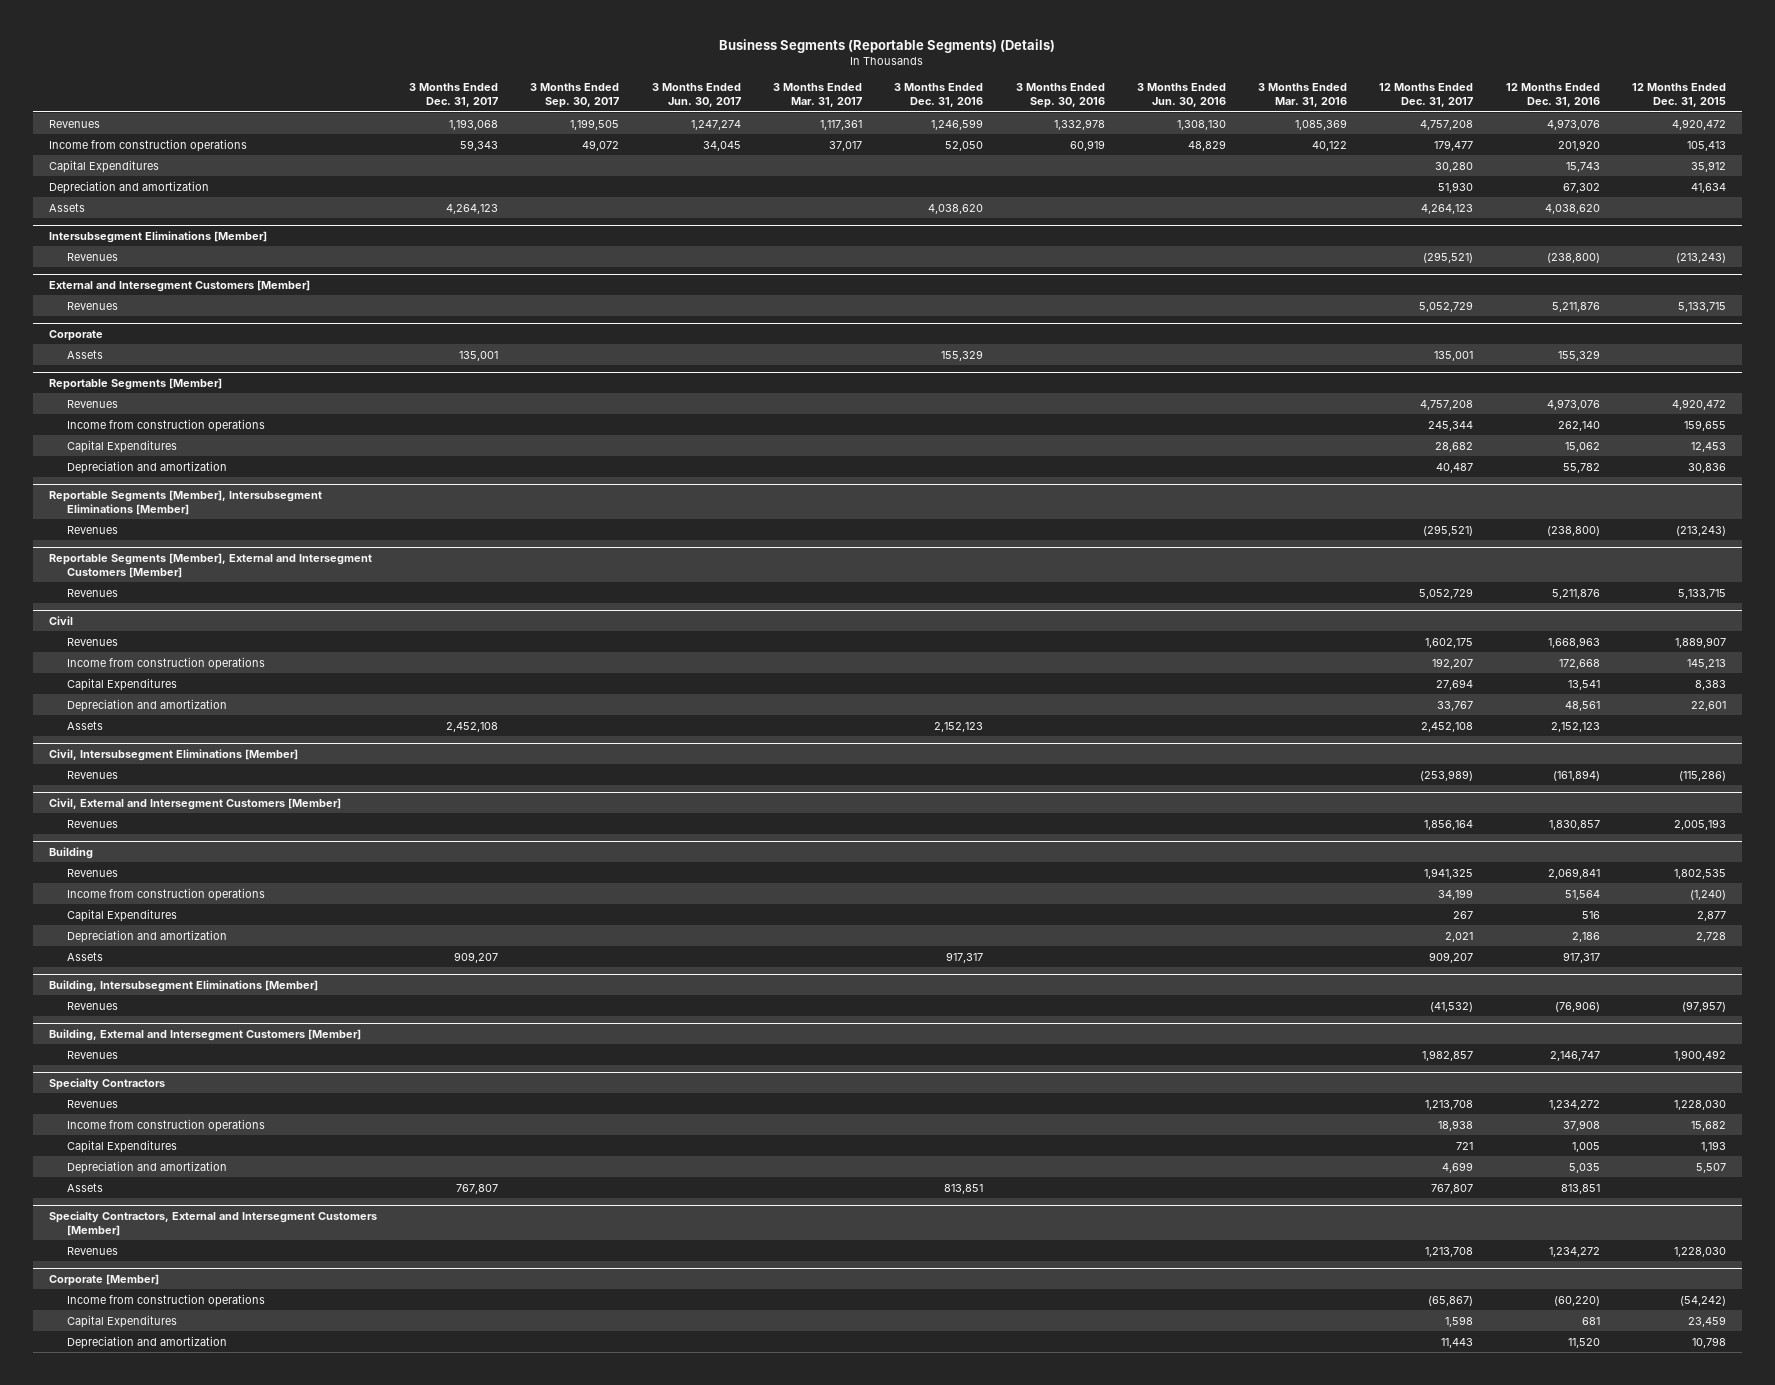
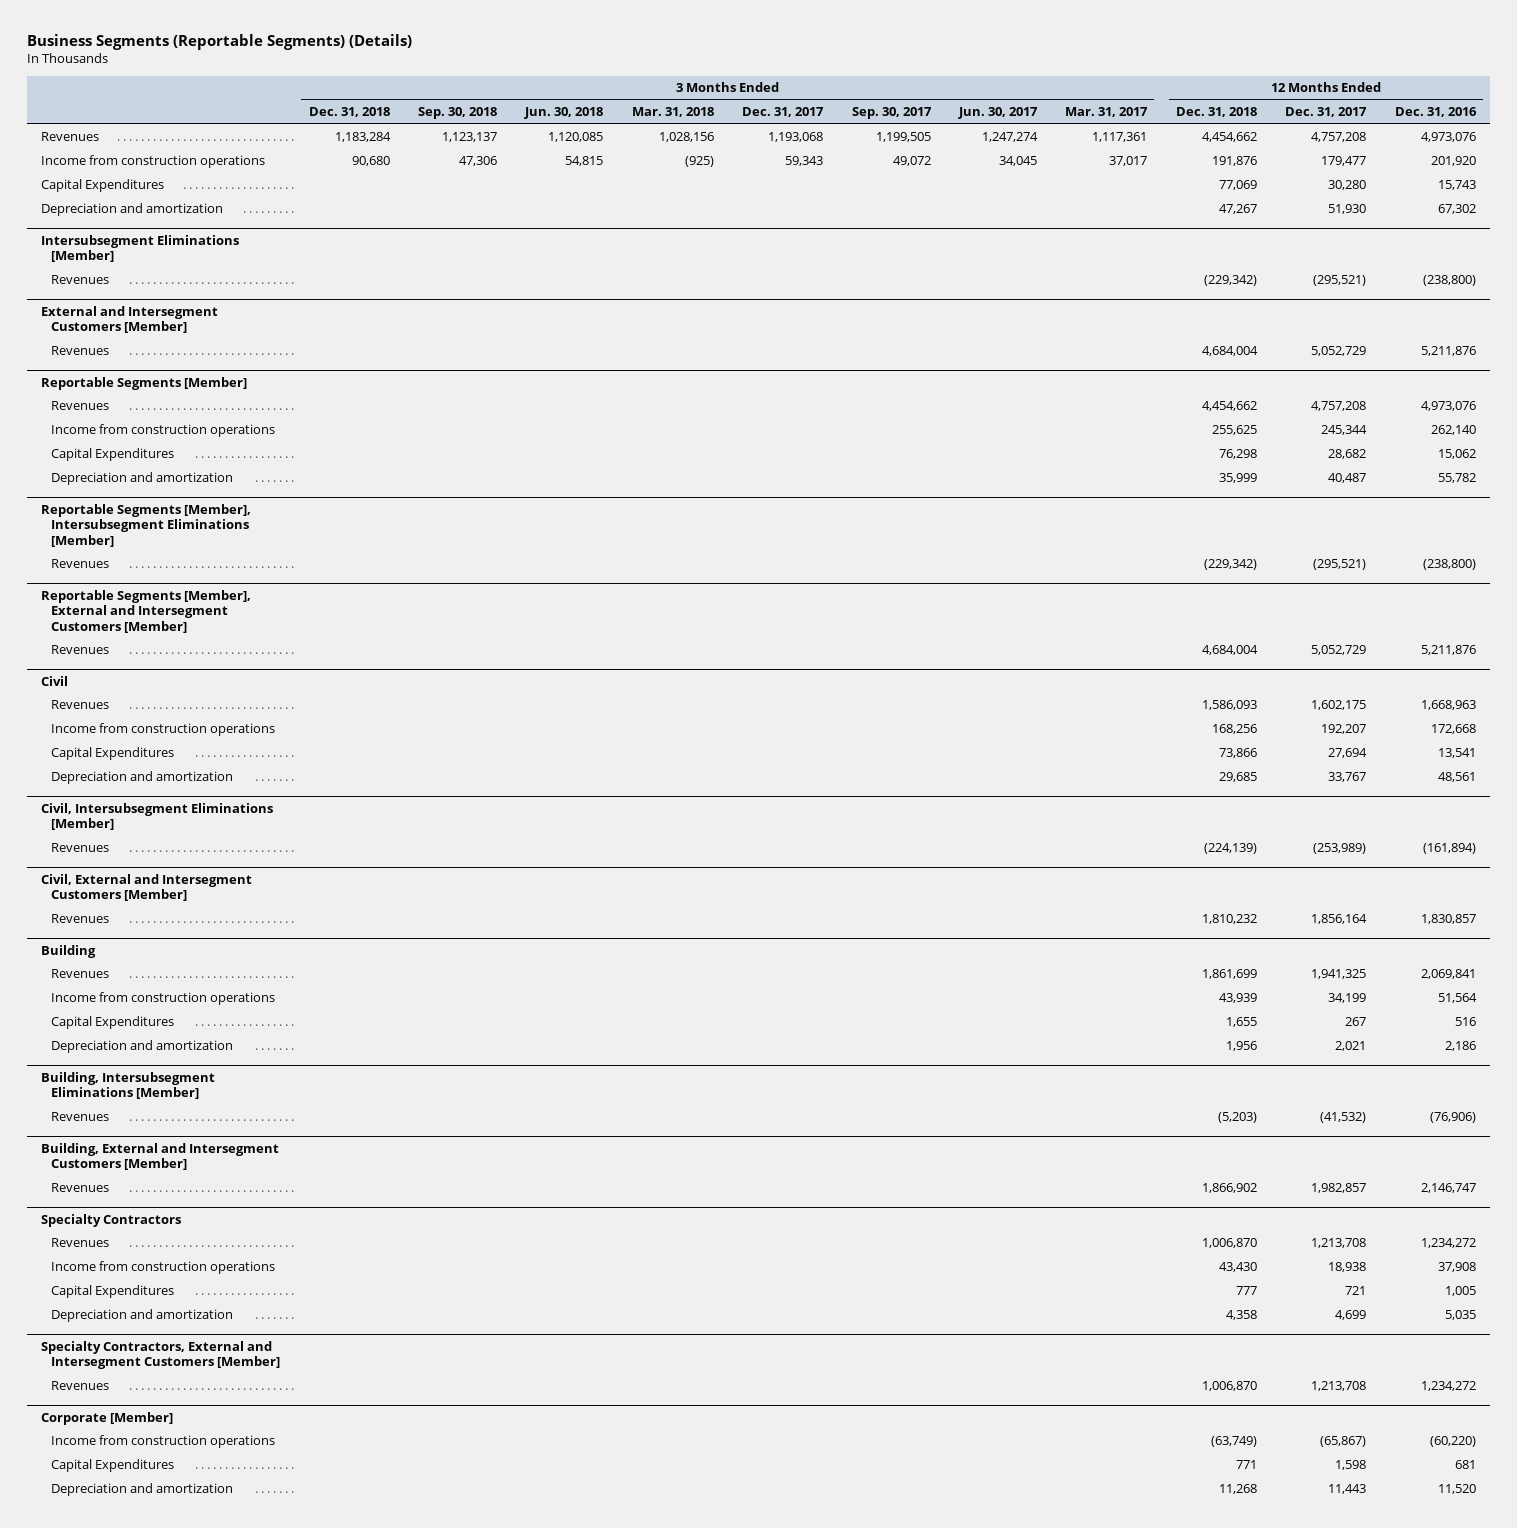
- | 3 Months Ended Dec. 31, 2017 | 3 Months Ended Sep. 30, 2017 | 3 Months Ended Jun. 30, 2017 | 3 Months Ended Mar. 31, 2017 | 3 Months Ended Dec. 31, 2016 | 3 Months Ended Sep. 30, 2016 | 3 Months Ended Jun. 30, 2016 | 3 Months Ended Mar. 31, 2016 | 12 Months Ended Dec. 31, 2017 | 12 Months Ended Dec. 31, 2016 | 12 Months Ended Dec. 31, 2015
+ | 3 Months Ended Dec. 31, 2018 | 3 Months Ended Sep. 30, 2018 | 3 Months Ended Jun. 30, 2018 | 3 Months Ended Mar. 31, 2018 | 3 Months Ended Dec. 31, 2017 | 3 Months Ended Sep. 30, 2017 | 3 Months Ended Jun. 30, 2017 | 3 Months Ended Mar. 31, 2017 | 12 Months Ended Dec. 31, 2018 | 12 Months Ended Dec. 31, 2017 | 12 Months Ended Dec. 31, 2016
- Assets | 4,264,123 | | | | 4,038,620 | | | | 4,264,123 | 4,038,620 |
- Corporate
- Assets | 135,001 | | | | 155,329 | | | | 135,001 | 155,329 |
@ Civil
- Assets | 2,452,108 | | | | 2,152,123 | | | | 2,452,108 | 2,152,123 |
@ Building
- Assets | 909,207 | | | | 917,317 | | | | 909,207 | 917,317 |
@ Specialty Contractors
- Assets | 767,807 | | | | 813,851 | | | | 767,807 | 813,851 |

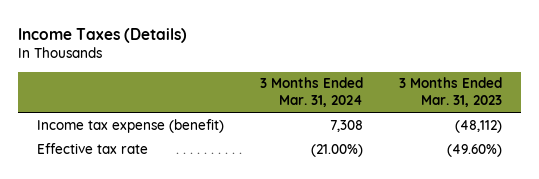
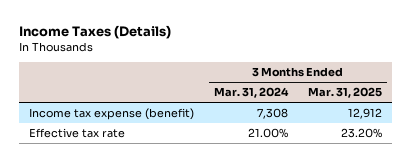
- | 3 Months Ended Mar. 31, 2024 | 3 Months Ended Mar. 31, 2023
+ | 3 Months Ended Mar. 31, 2024 | 3 Months Ended Mar. 31, 2025
- Effective tax rate | (21.00%) | (49.60%)
+ Effective tax rate | 21.00% | 23.20%

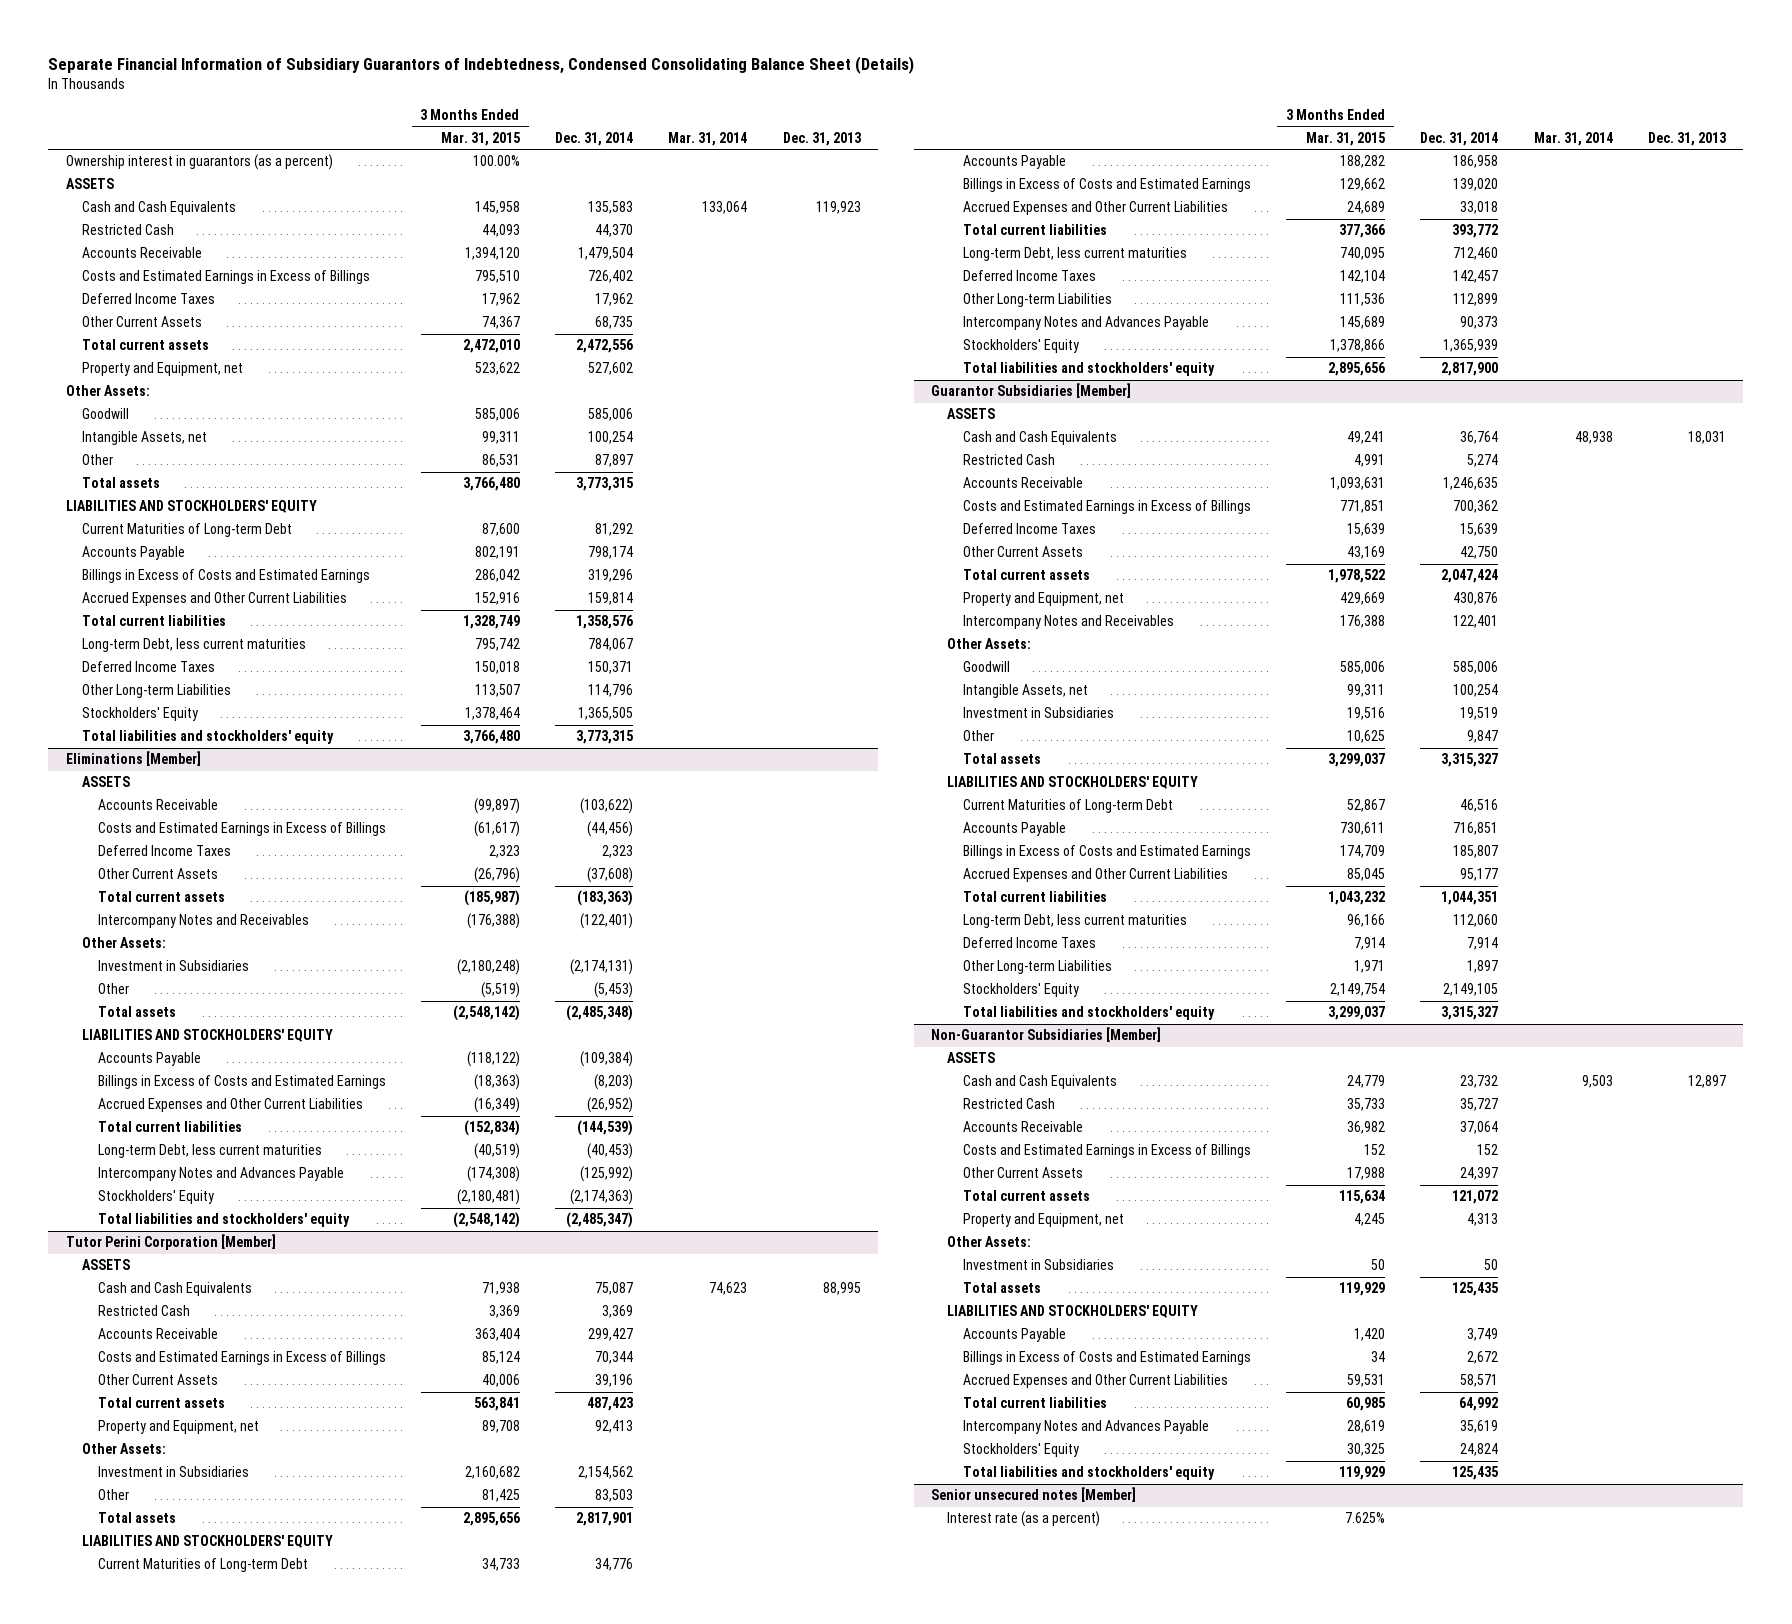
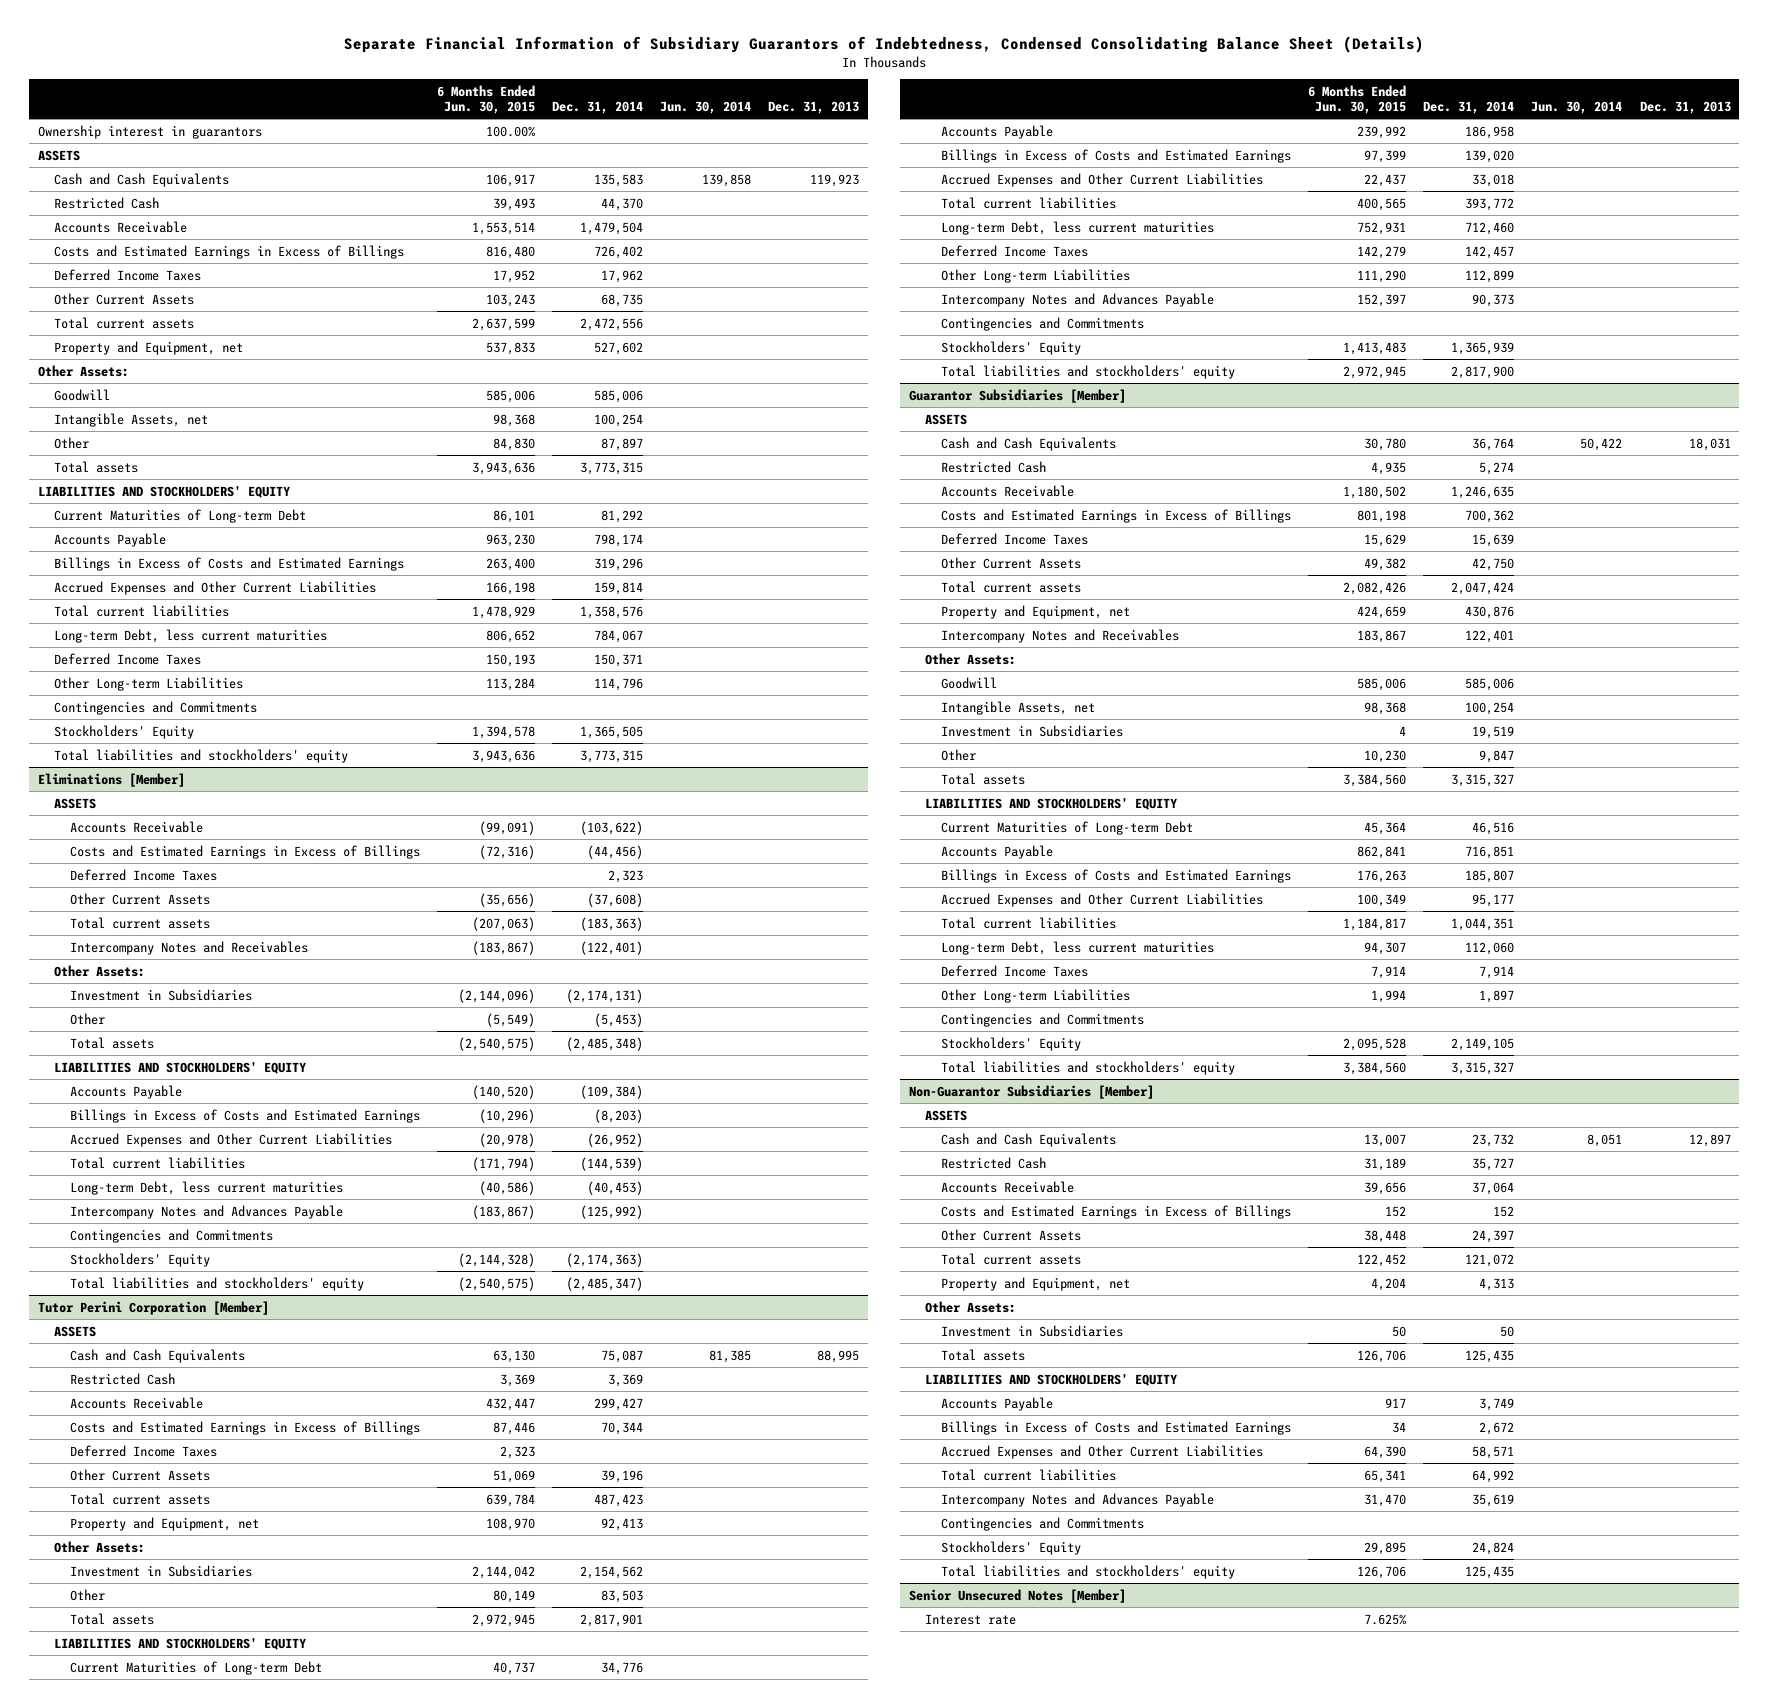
- | 3 Months Ended Mar. 31, 2015 | Dec. 31, 2014 | Mar. 31, 2014 | Dec. 31, 2013
+ | 6 Months Ended Jun. 30, 2015 | Dec. 31, 2014 | Jun. 30, 2014 | Dec. 31, 2013
- Ownership interest in guarantors (as a percent) | 100.00% | | |
+ Ownership interest in guarantors | 100.00% | | |
+ Contingencies and Commitments
@ Eliminations [Member]
+ Contingencies and Commitments
@ Tutor Perini Corporation [Member]
+ Deferred Income Taxes | 2,323 | | |
+ Contingencies and Commitments
@ Guarantor Subsidiaries [Member]
+ Contingencies and Commitments
@ Non-Guarantor Subsidiaries [Member]
+ Contingencies and Commitments
- Senior unsecured notes [Member]
- Interest rate (as a percent) | 7.625% | | |
+ Senior Unsecured Notes [Member]
+ Interest rate | 7.625% | | |

